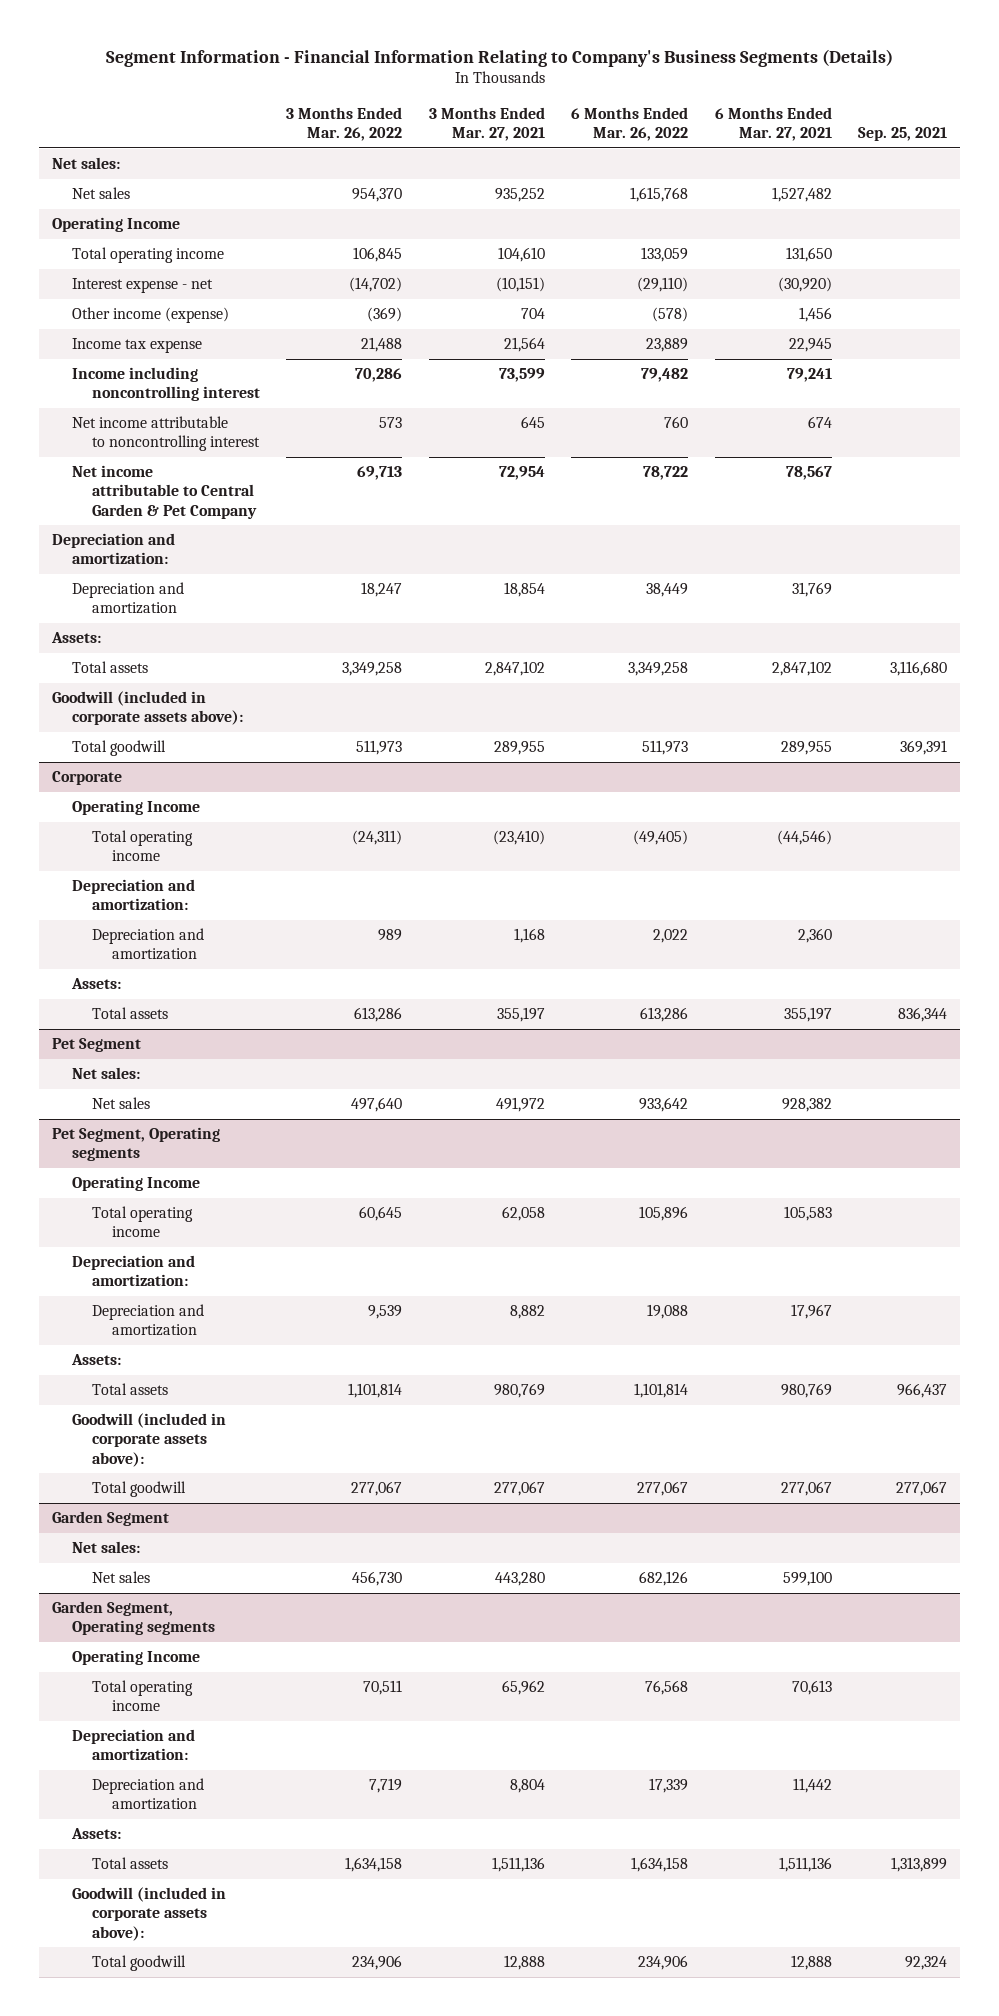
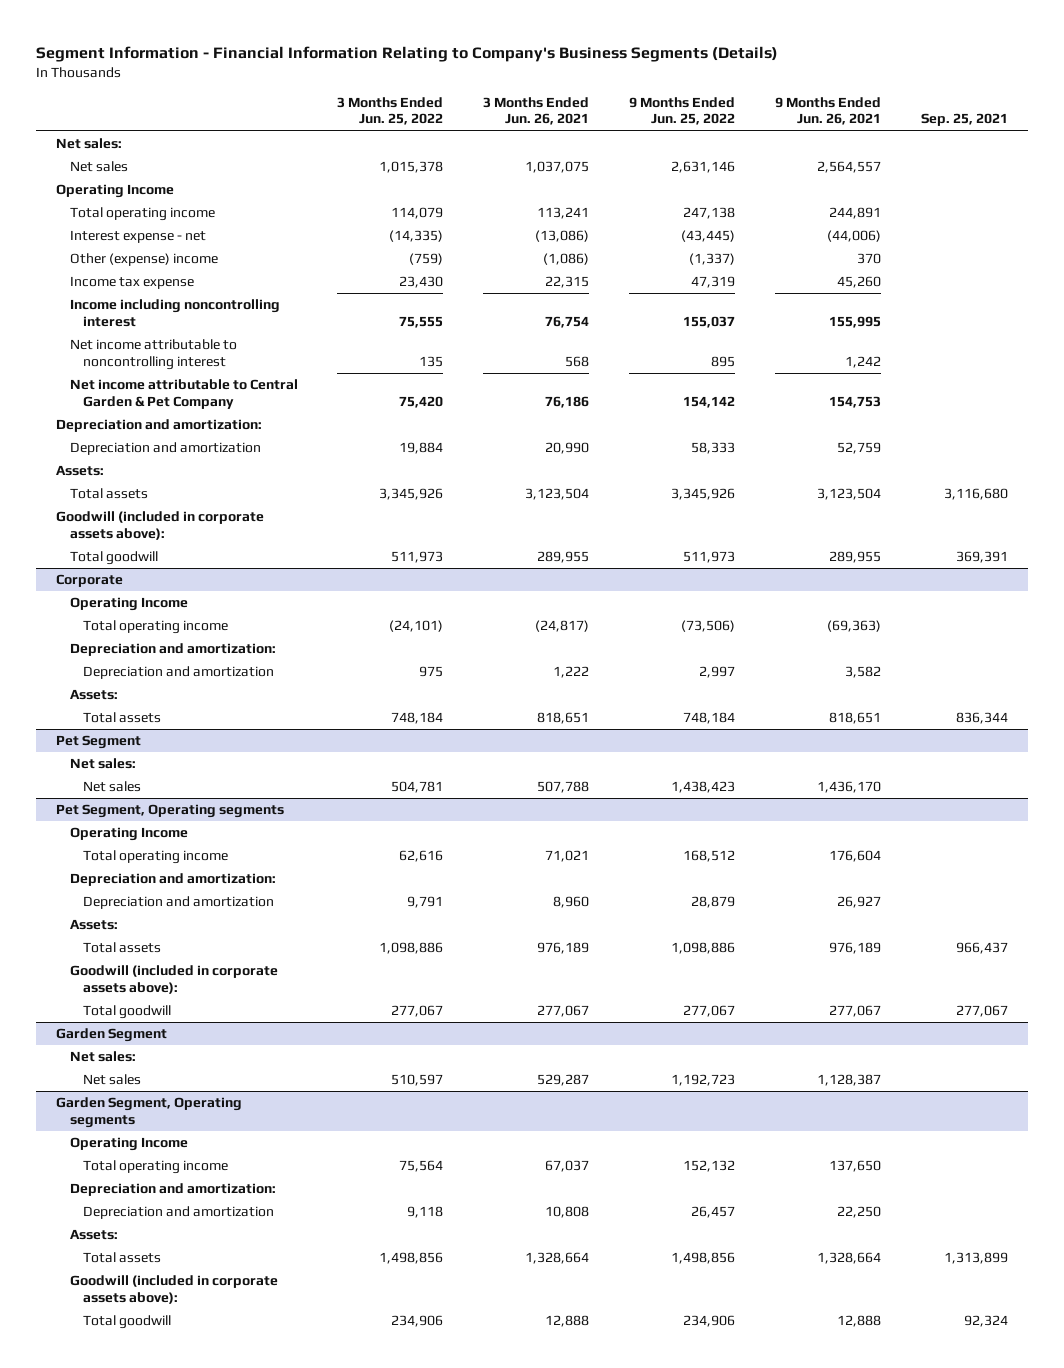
- | 3 Months Ended Mar. 26, 2022 | 3 Months Ended Mar. 27, 2021 | 6 Months Ended Mar. 26, 2022 | 6 Months Ended Mar. 27, 2021 | Sep. 25, 2021
+ | 3 Months Ended Jun. 25, 2022 | 3 Months Ended Jun. 26, 2021 | 9 Months Ended Jun. 25, 2022 | 9 Months Ended Jun. 26, 2021 | Sep. 25, 2021
- Other income (expense) | (369) | 704 | (578) | 1,456 |
+ Other (expense) income | (759) | (1,086) | (1,337) | 370 |

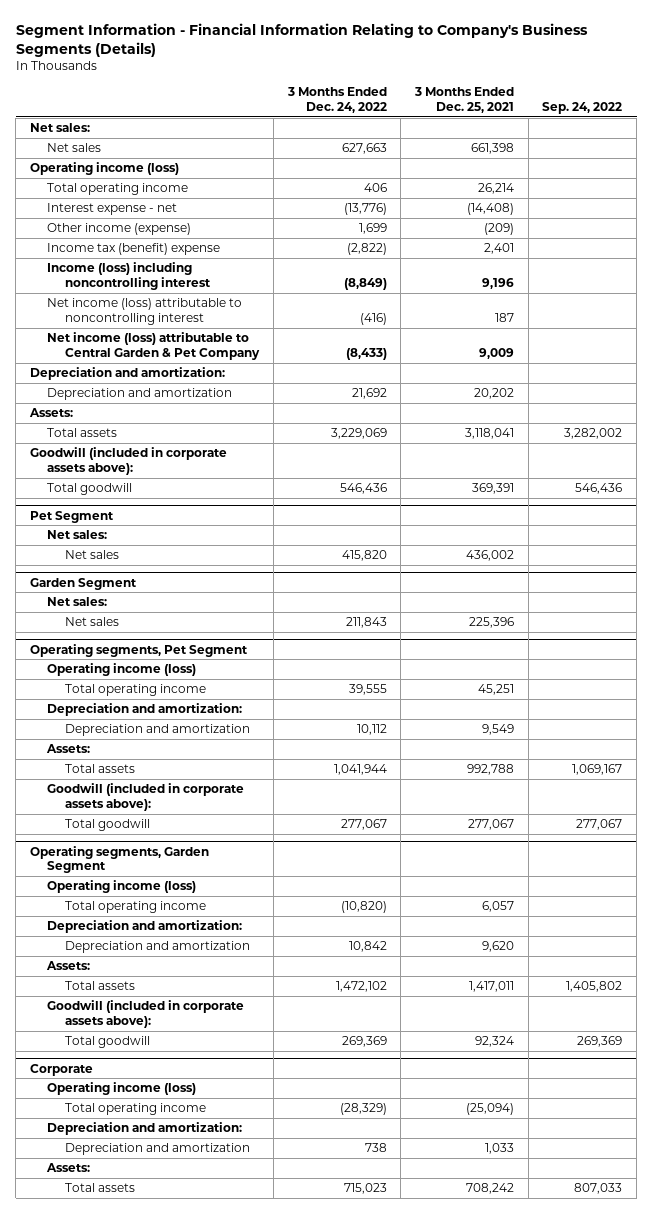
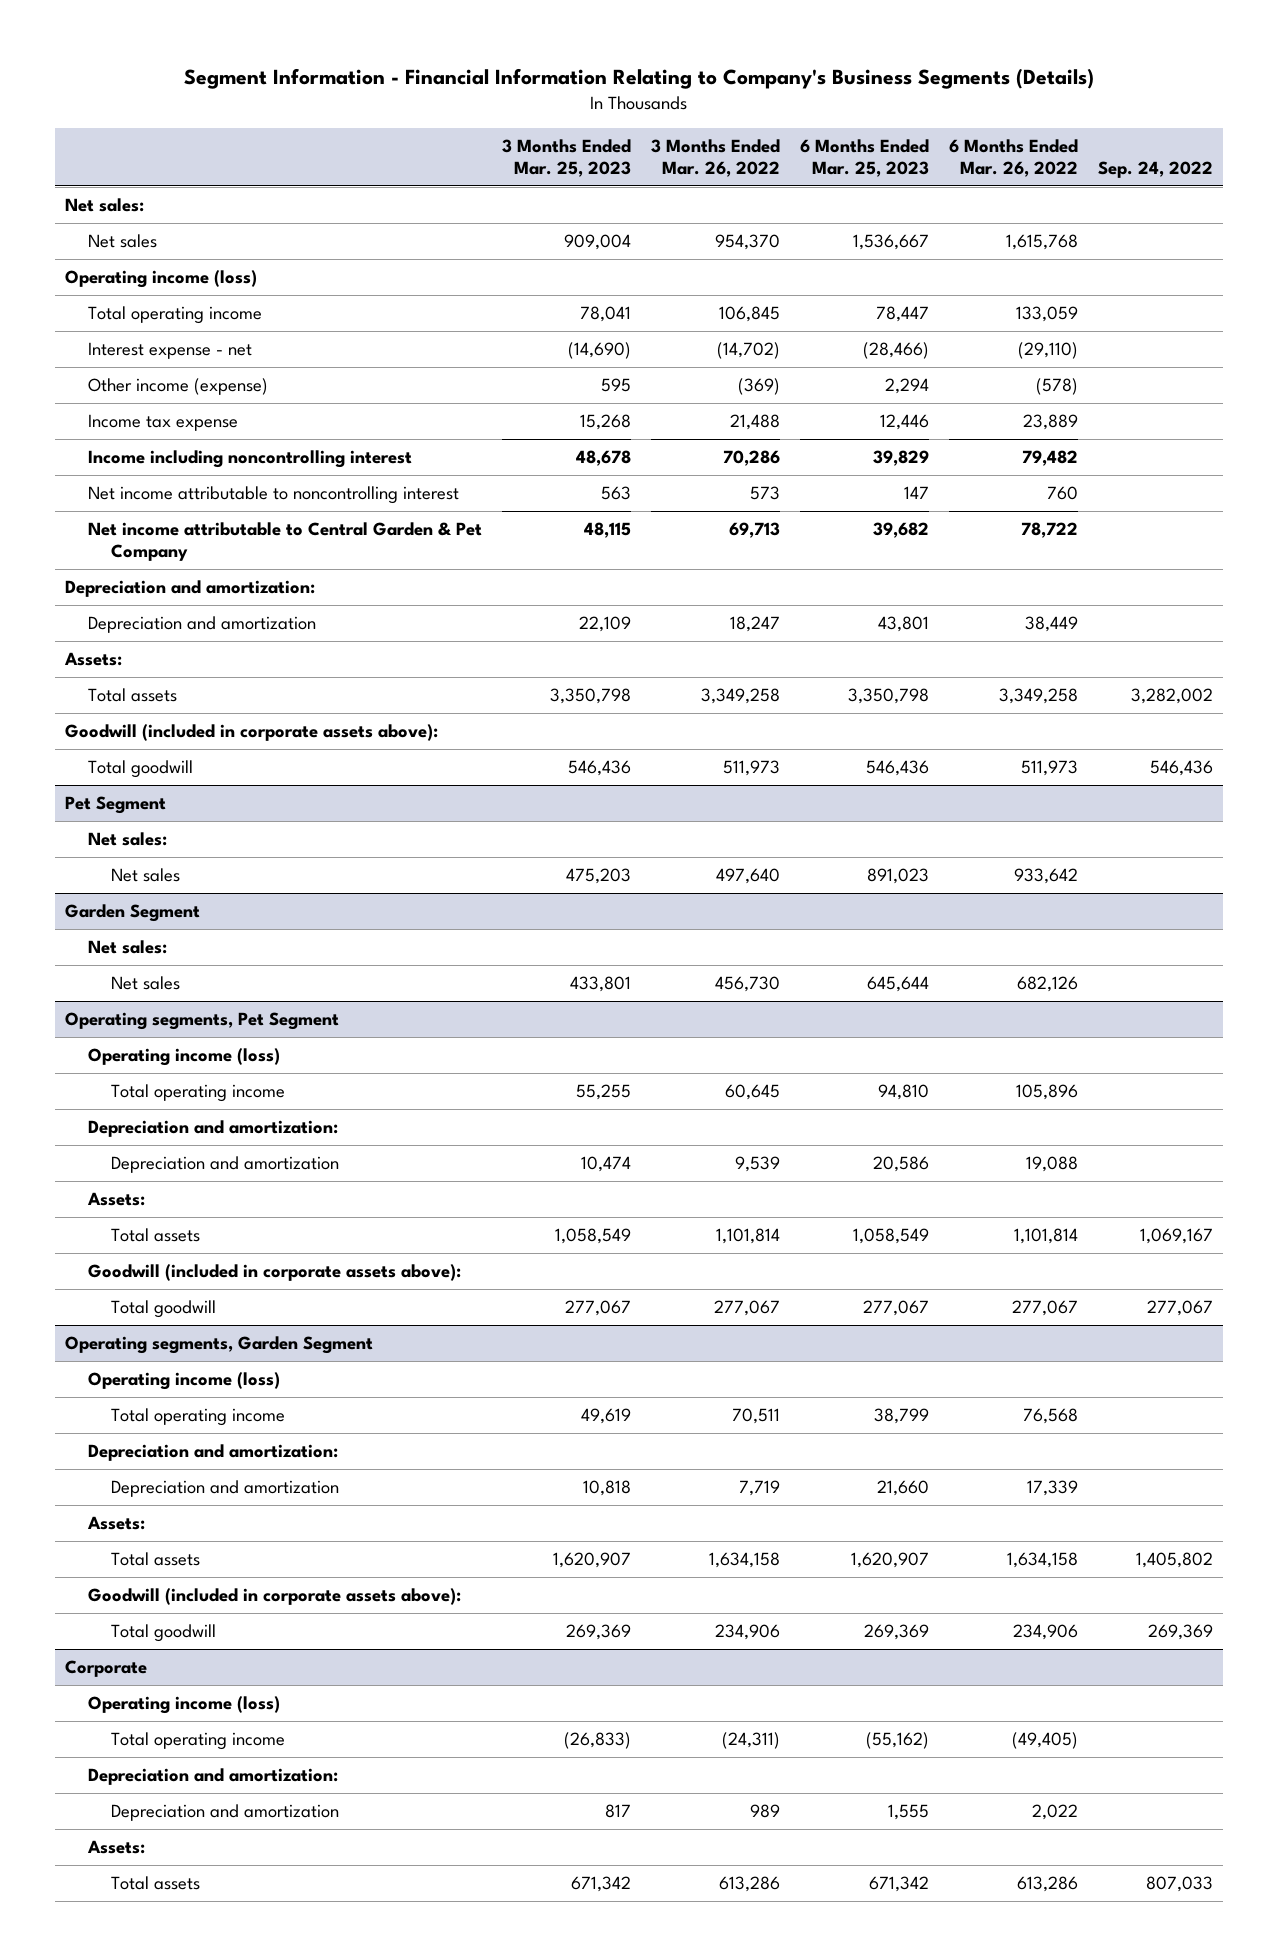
- | 3 Months Ended Dec. 24, 2022 | 3 Months Ended Dec. 25, 2021 | Sep. 24, 2022
+ | 3 Months Ended Mar. 25, 2023 | 3 Months Ended Mar. 26, 2022 | 6 Months Ended Mar. 25, 2023 | 6 Months Ended Mar. 26, 2022 | Sep. 24, 2022
- Income tax (benefit) expense | (2,822) | 2,401 |
- Income (loss) including noncontrolling interest | (8,849) | 9,196 |
- Net income (loss) attributable to noncontrolling interest | (416) | 187 |
- Net income (loss) attributable to Central Garden & Pet Company | (8,433) | 9,009 |
+ Income tax expense | 15,268 | 21,488 | 12,446 | 23,889 |
+ Income including noncontrolling interest | 48,678 | 70,286 | 39,829 | 79,482 |
+ Net income attributable to noncontrolling interest | 563 | 573 | 147 | 760 |
+ Net income attributable to Central Garden & Pet Company | 48,115 | 69,713 | 39,682 | 78,722 |

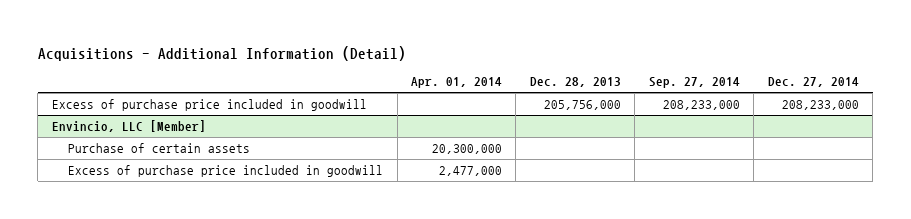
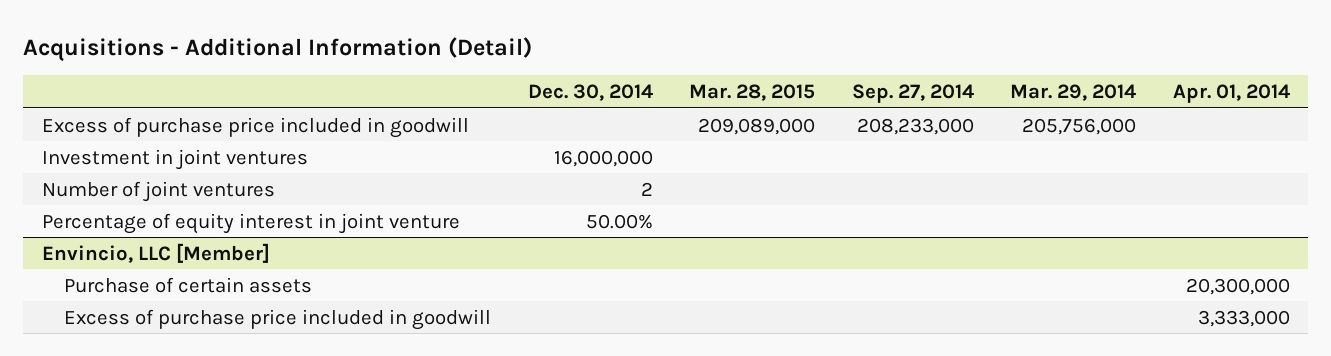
- | Apr. 01, 2014 | Dec. 28, 2013 | Sep. 27, 2014 | Dec. 27, 2014
+ | Dec. 30, 2014 | Mar. 28, 2015 | Sep. 27, 2014 | Mar. 29, 2014 | Apr. 01, 2014
+ Investment in joint ventures | 16,000,000 | | | |
+ Number of joint ventures | 2 | | | |
+ Percentage of equity interest in joint venture | 50.00% | | | |
@ Envincio, LLC [Member]
- Excess of purchase price included in goodwill | 2,477,000 | | |
+ Excess of purchase price included in goodwill | | | | | 3,333,000

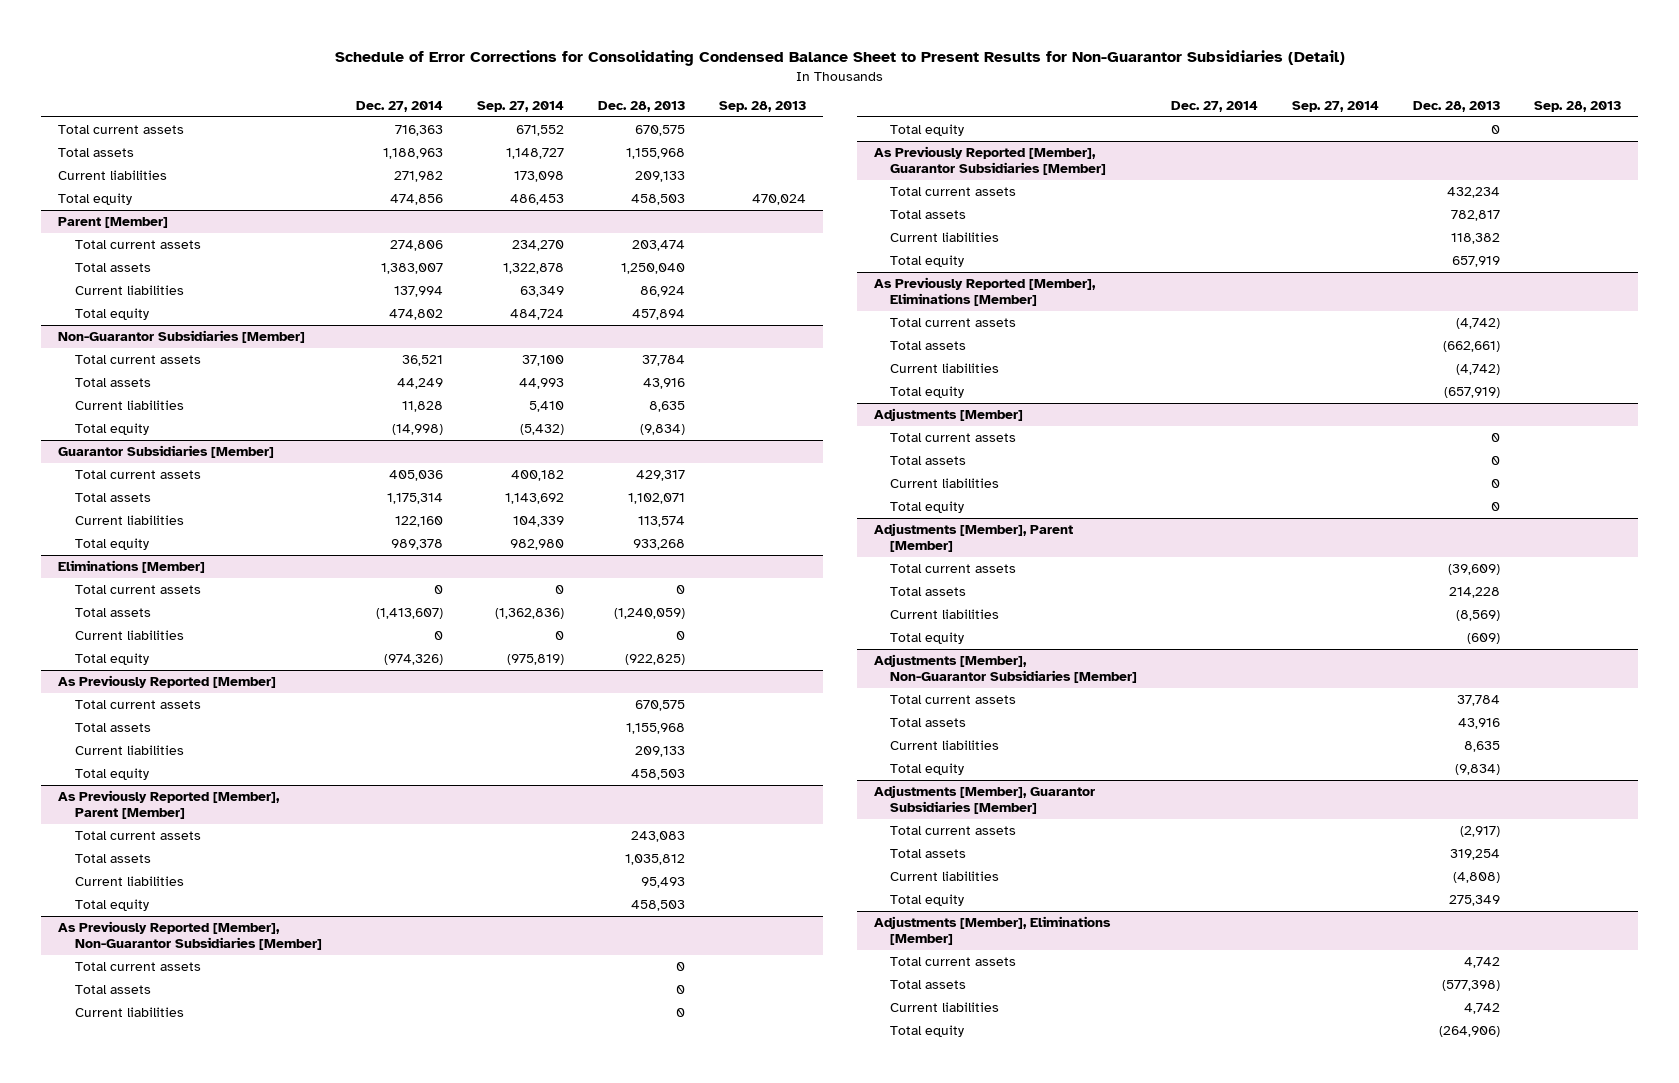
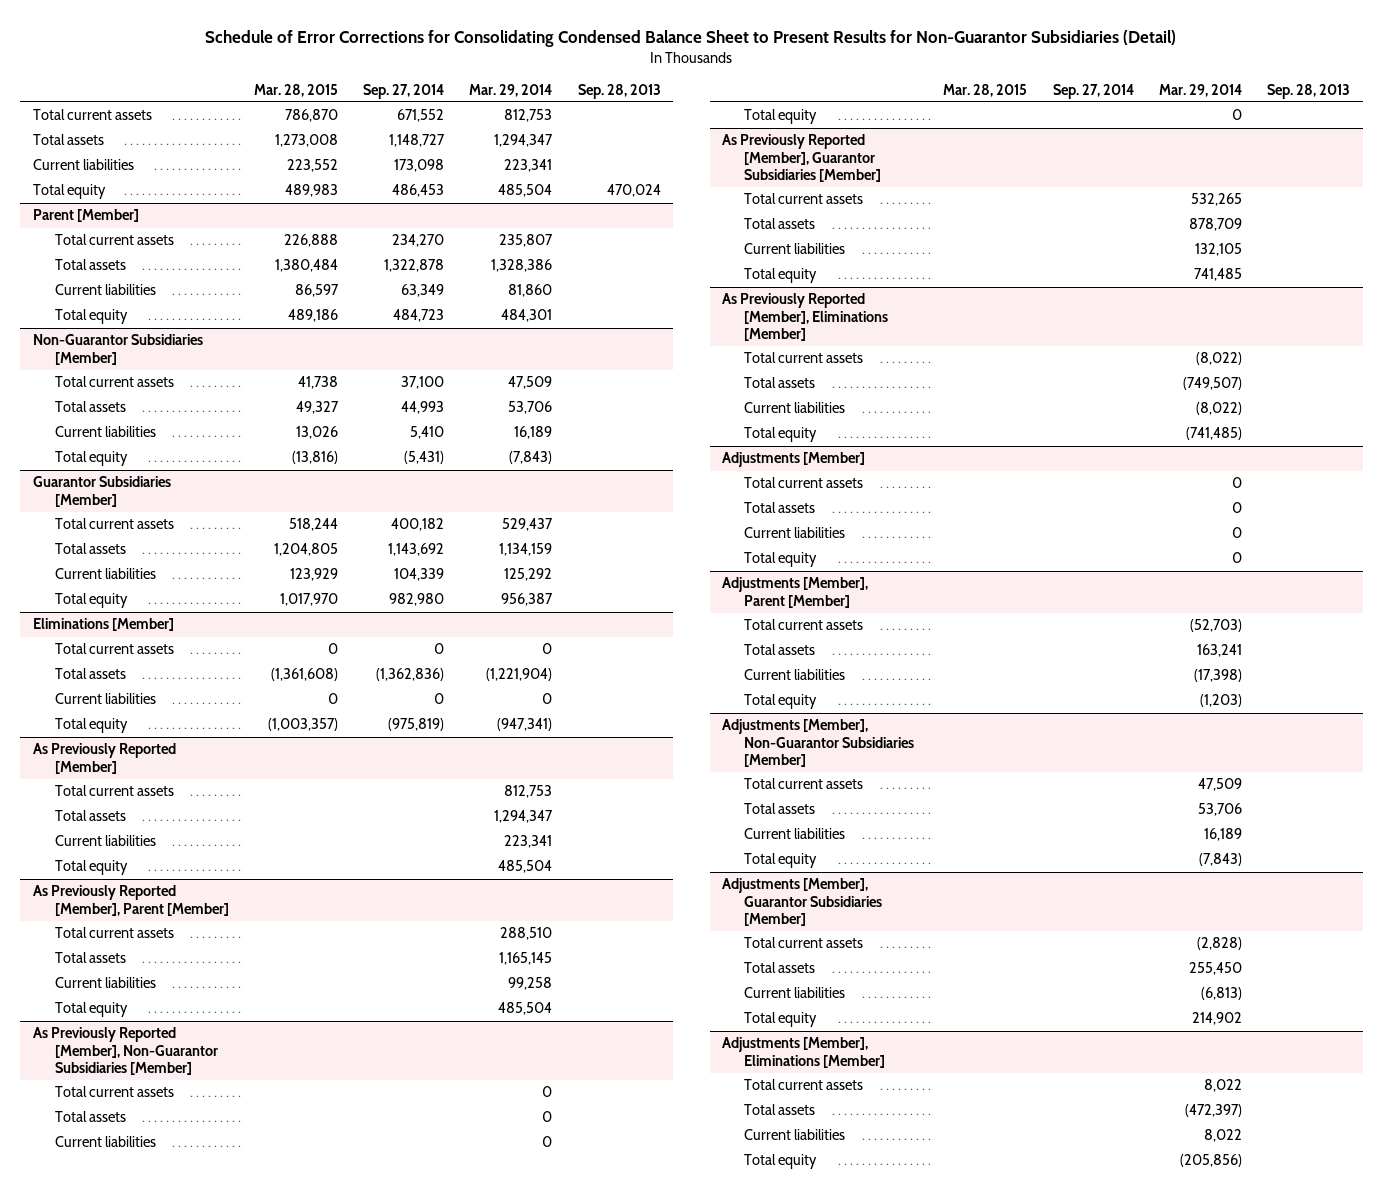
- | Dec. 27, 2014 | Sep. 27, 2014 | Dec. 28, 2013 | Sep. 28, 2013
+ | Mar. 28, 2015 | Sep. 27, 2014 | Mar. 29, 2014 | Sep. 28, 2013
@ Parent [Member]
- Total equity | 474,802 | 484,724 | 457,894 |
+ Total equity | 489,186 | 484,723 | 484,301 |
@ Non-Guarantor Subsidiaries [Member]
- Total equity | (14,998) | (5,432) | (9,834) |
+ Total equity | (13,816) | (5,431) | (7,843) |

